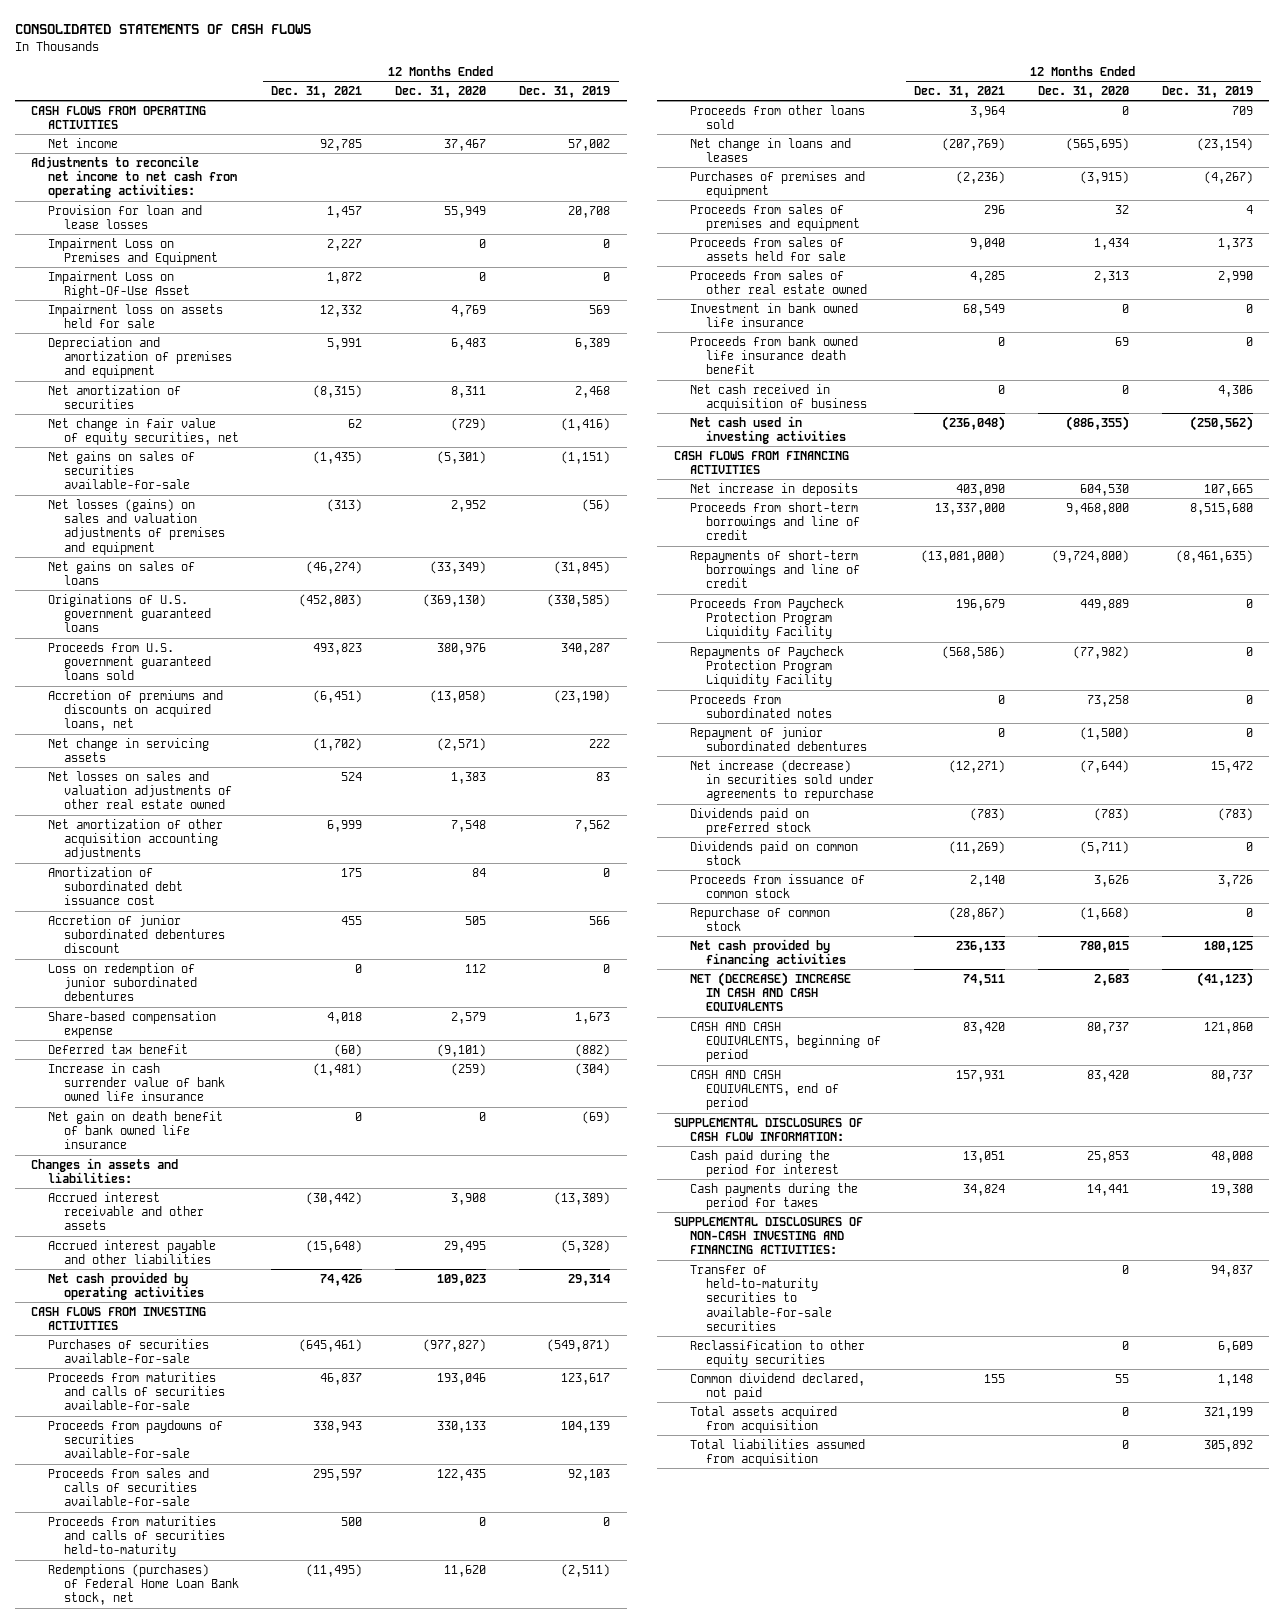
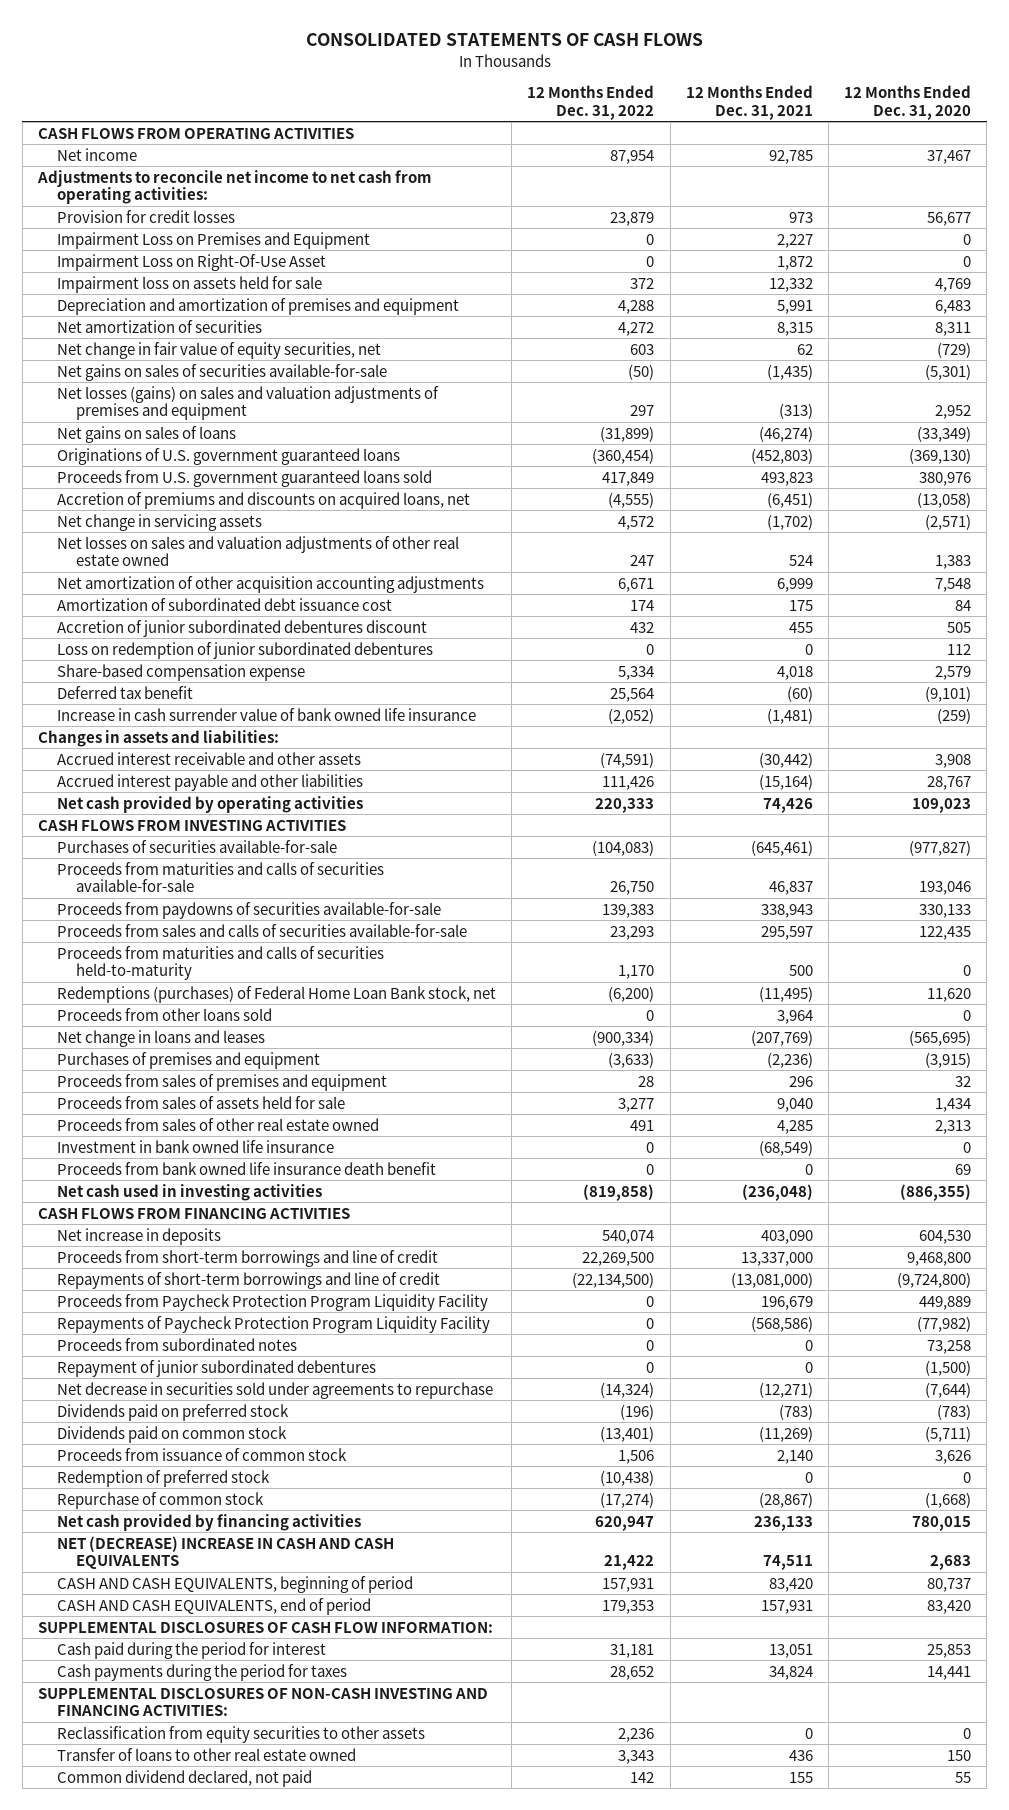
- | 12 Months Ended Dec. 31, 2021 | 12 Months Ended Dec. 31, 2020 | 12 Months Ended Dec. 31, 2019
+ | 12 Months Ended Dec. 31, 2022 | 12 Months Ended Dec. 31, 2021 | 12 Months Ended Dec. 31, 2020
- Provision for loan and lease losses | 1,457 | 55,949 | 20,708
+ Provision for credit losses | 23,879 | 973 | 56,677
- Net amortization of securities | (8,315) | 8,311 | 2,468
+ Net amortization of securities | 4,272 | 8,315 | 8,311
- Net gain on death benefit of bank owned life insurance | 0 | 0 | (69)
- Accrued interest payable and other liabilities | (15,648) | 29,495 | (5,328)
+ Accrued interest payable and other liabilities | 111,426 | (15,164) | 28,767
- Investment in bank owned life insurance | 68,549 | 0 | 0
+ Investment in bank owned life insurance | 0 | (68,549) | 0
- Net cash received in acquisition of business | 0 | 0 | 4,306
- Net increase (decrease) in securities sold under agreements to repurchase | (12,271) | (7,644) | 15,472
+ Net decrease in securities sold under agreements to repurchase | (14,324) | (12,271) | (7,644)
+ Redemption of preferred stock | (10,438) | 0 | 0
- Transfer of held-to-maturity securities to available-for-sale securities | | 0 | 94,837
- Reclassification to other equity securities | | 0 | 6,609
+ Reclassification from equity securities to other assets | 2,236 | 0 | 0
+ Transfer of loans to other real estate owned | 3,343 | 436 | 150
- Total assets acquired from acquisition | | 0 | 321,199
- Total liabilities assumed from acquisition | | 0 | 305,892

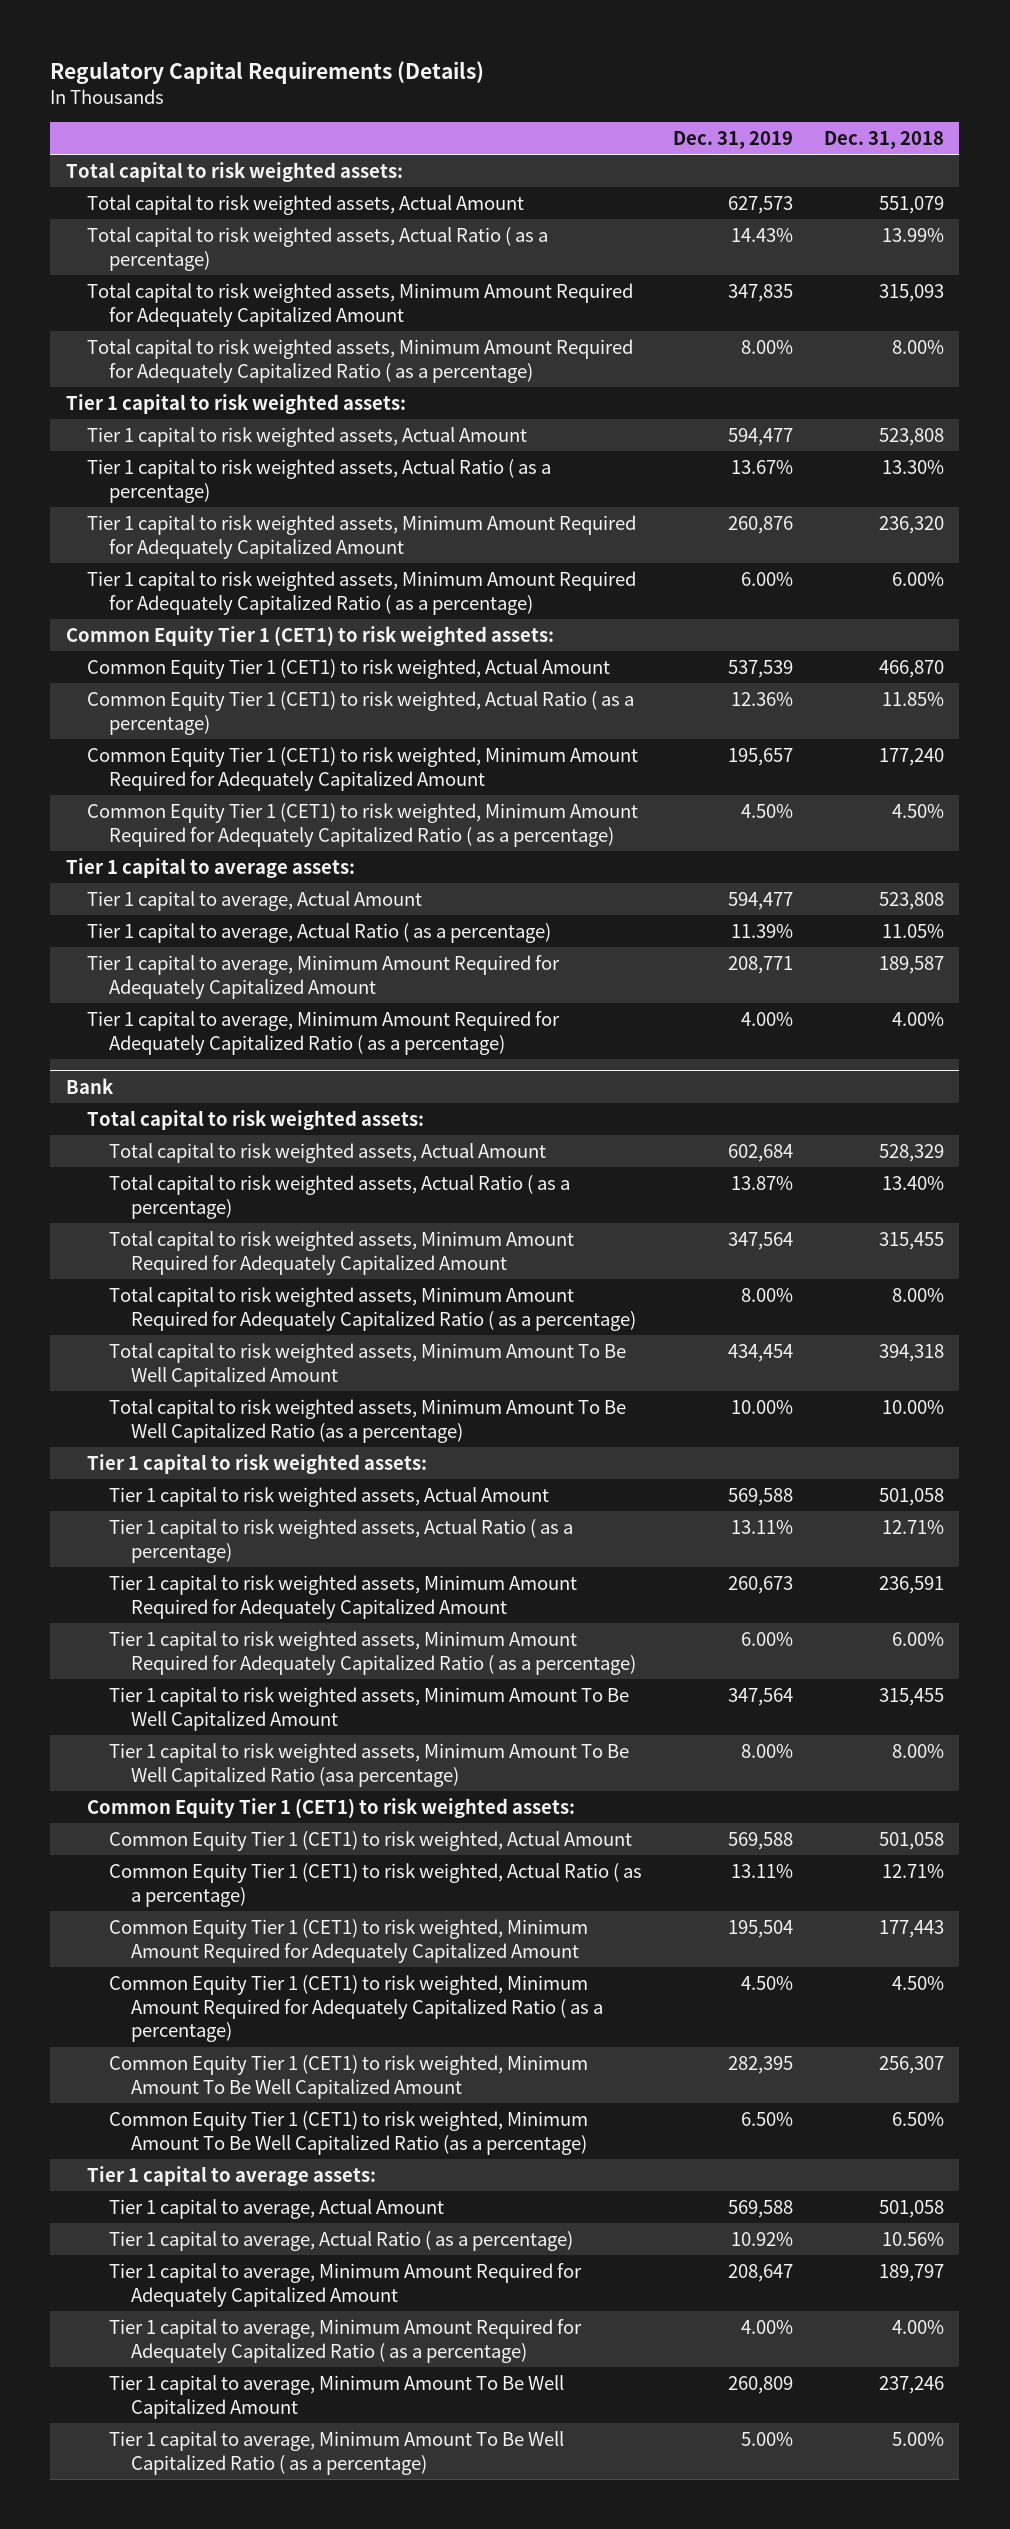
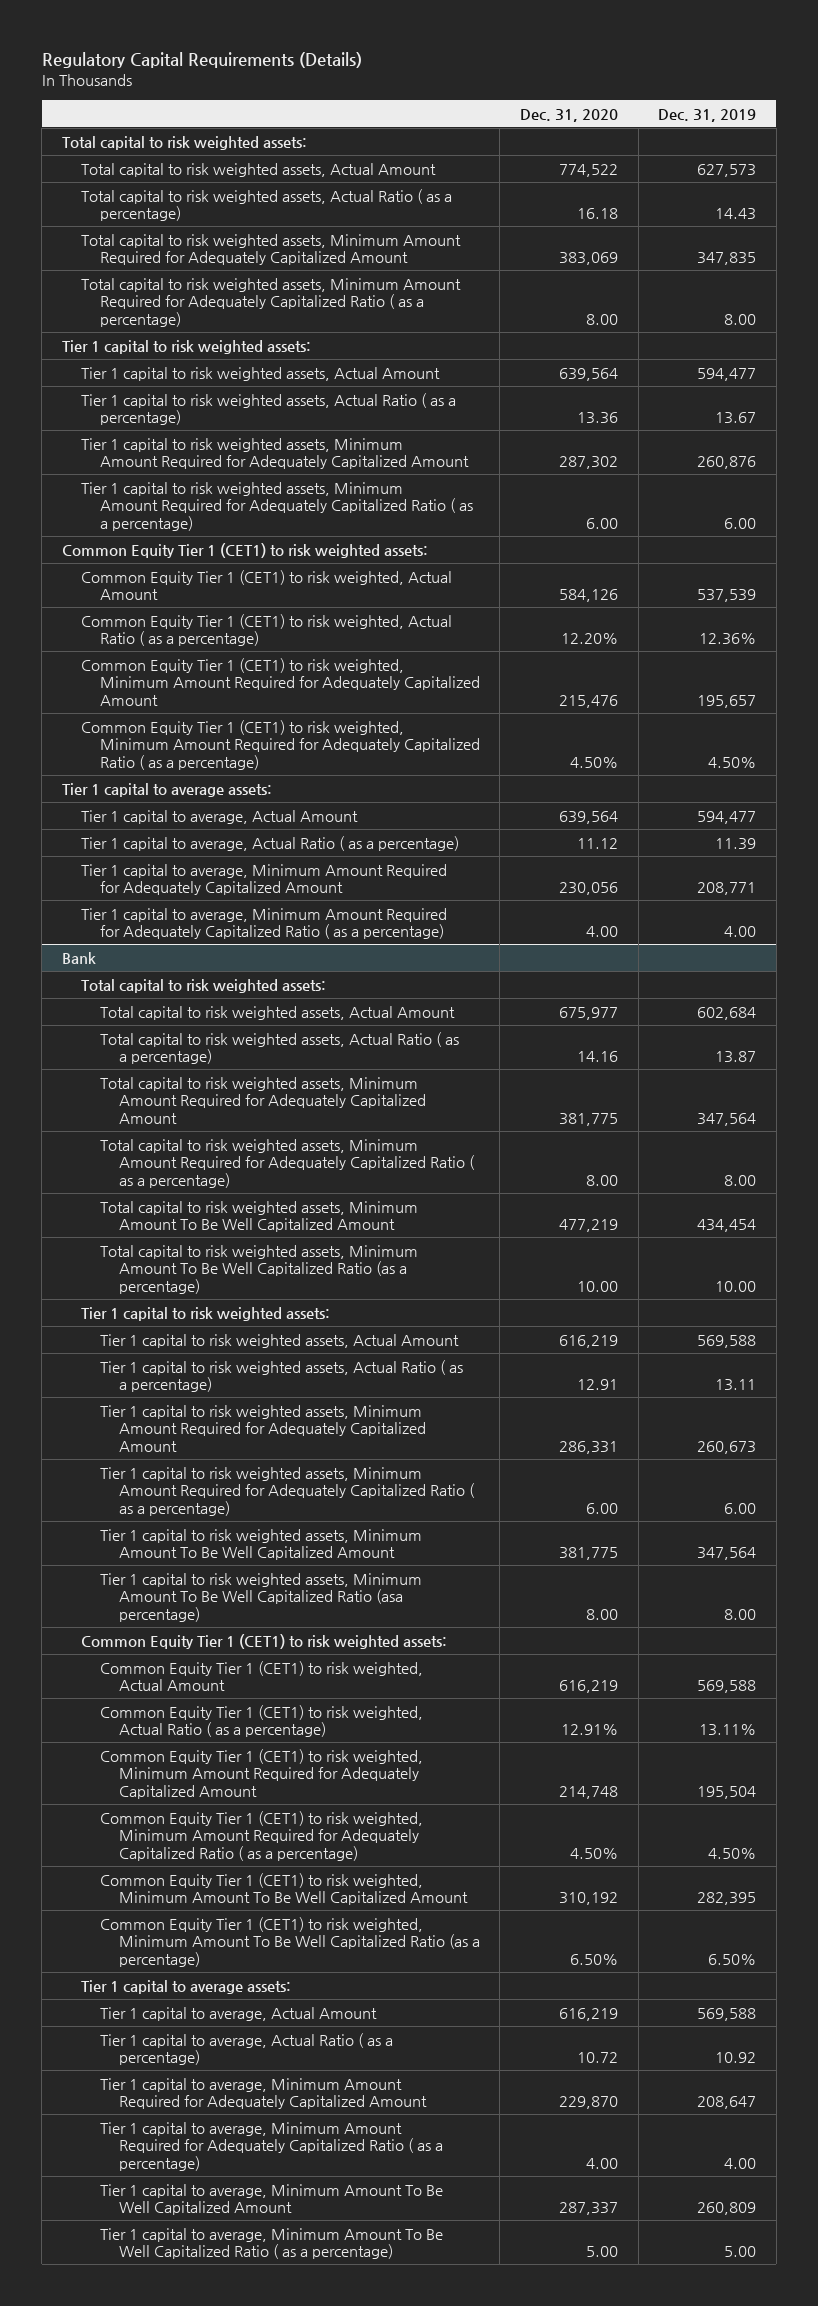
- | Dec. 31, 2019 | Dec. 31, 2018
+ | Dec. 31, 2020 | Dec. 31, 2019
- Total capital to risk weighted assets, Actual Ratio ( as a percentage) | 14.43% | 13.99%
+ Total capital to risk weighted assets, Actual Ratio ( as a percentage) | 16.18 | 14.43
- Total capital to risk weighted assets, Minimum Amount Required for Adequately Capitalized Ratio ( as a percentage) | 8.00% | 8.00%
+ Total capital to risk weighted assets, Minimum Amount Required for Adequately Capitalized Ratio ( as a percentage) | 8.00 | 8.00
- Tier 1 capital to risk weighted assets, Actual Ratio ( as a percentage) | 13.67% | 13.30%
+ Tier 1 capital to risk weighted assets, Actual Ratio ( as a percentage) | 13.36 | 13.67
- Tier 1 capital to risk weighted assets, Minimum Amount Required for Adequately Capitalized Ratio ( as a percentage) | 6.00% | 6.00%
+ Tier 1 capital to risk weighted assets, Minimum Amount Required for Adequately Capitalized Ratio ( as a percentage) | 6.00 | 6.00
- Tier 1 capital to average, Actual Ratio ( as a percentage) | 11.39% | 11.05%
+ Tier 1 capital to average, Actual Ratio ( as a percentage) | 11.12 | 11.39
- Tier 1 capital to average, Minimum Amount Required for Adequately Capitalized Ratio ( as a percentage) | 4.00% | 4.00%
+ Tier 1 capital to average, Minimum Amount Required for Adequately Capitalized Ratio ( as a percentage) | 4.00 | 4.00
@ Bank
- Total capital to risk weighted assets, Actual Ratio ( as a percentage) | 13.87% | 13.40%
+ Total capital to risk weighted assets, Actual Ratio ( as a percentage) | 14.16 | 13.87
- Total capital to risk weighted assets, Minimum Amount Required for Adequately Capitalized Ratio ( as a percentage) | 8.00% | 8.00%
+ Total capital to risk weighted assets, Minimum Amount Required for Adequately Capitalized Ratio ( as a percentage) | 8.00 | 8.00
- Total capital to risk weighted assets, Minimum Amount To Be Well Capitalized Ratio (as a percentage) | 10.00% | 10.00%
+ Total capital to risk weighted assets, Minimum Amount To Be Well Capitalized Ratio (as a percentage) | 10.00 | 10.00
- Tier 1 capital to risk weighted assets, Actual Ratio ( as a percentage) | 13.11% | 12.71%
+ Tier 1 capital to risk weighted assets, Actual Ratio ( as a percentage) | 12.91 | 13.11
- Tier 1 capital to risk weighted assets, Minimum Amount Required for Adequately Capitalized Ratio ( as a percentage) | 6.00% | 6.00%
+ Tier 1 capital to risk weighted assets, Minimum Amount Required for Adequately Capitalized Ratio ( as a percentage) | 6.00 | 6.00
- Tier 1 capital to risk weighted assets, Minimum Amount To Be Well Capitalized Ratio (asa percentage) | 8.00% | 8.00%
+ Tier 1 capital to risk weighted assets, Minimum Amount To Be Well Capitalized Ratio (asa percentage) | 8.00 | 8.00
- Tier 1 capital to average, Actual Ratio ( as a percentage) | 10.92% | 10.56%
+ Tier 1 capital to average, Actual Ratio ( as a percentage) | 10.72 | 10.92
- Tier 1 capital to average, Minimum Amount Required for Adequately Capitalized Ratio ( as a percentage) | 4.00% | 4.00%
+ Tier 1 capital to average, Minimum Amount Required for Adequately Capitalized Ratio ( as a percentage) | 4.00 | 4.00
- Tier 1 capital to average, Minimum Amount To Be Well Capitalized Ratio ( as a percentage) | 5.00% | 5.00%
+ Tier 1 capital to average, Minimum Amount To Be Well Capitalized Ratio ( as a percentage) | 5.00 | 5.00

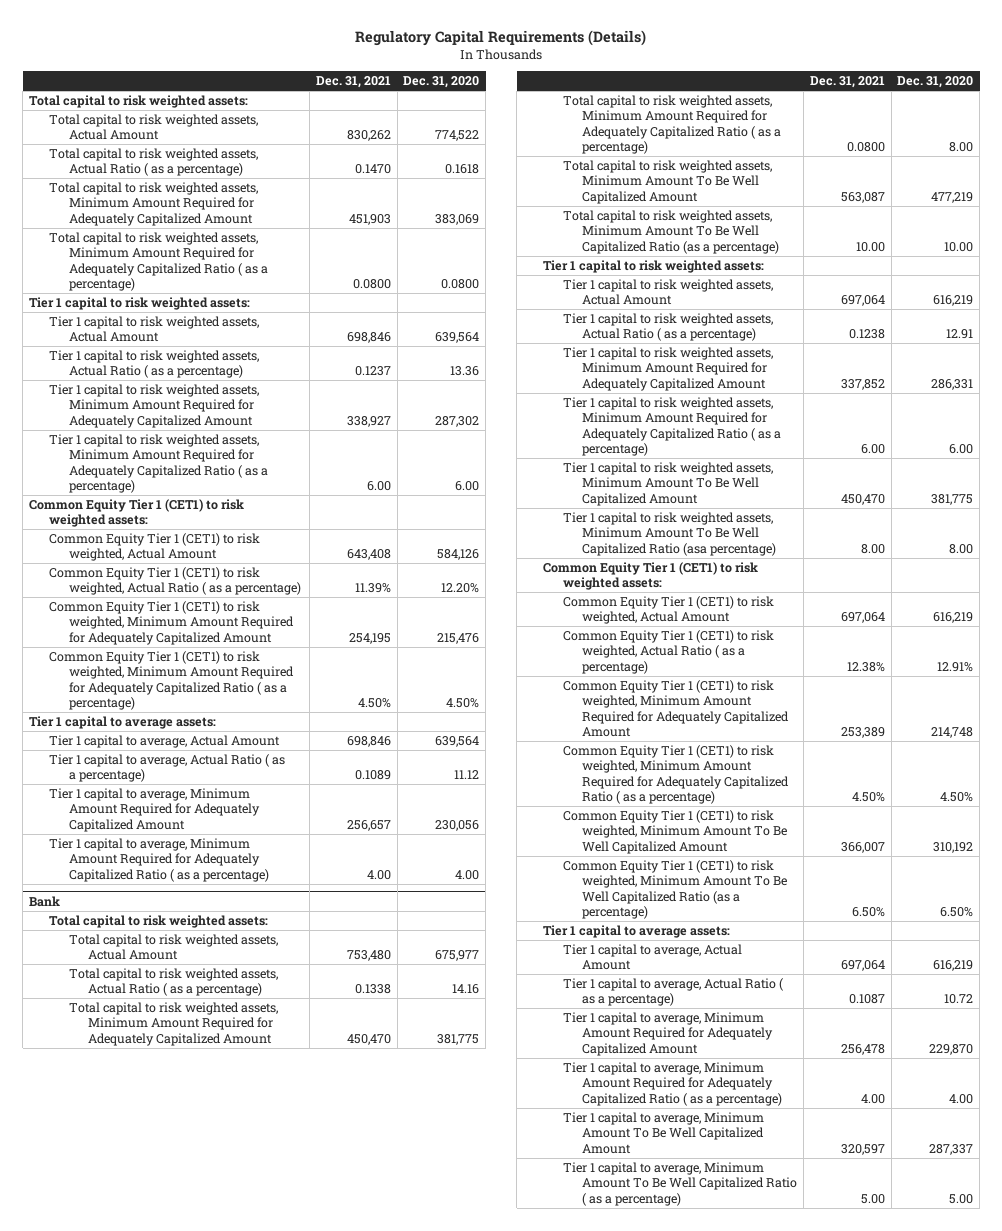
- | Dec. 31, 2020 | Dec. 31, 2019
+ | Dec. 31, 2021 | Dec. 31, 2020
- Total capital to risk weighted assets, Actual Ratio ( as a percentage) | 16.18 | 14.43
+ Total capital to risk weighted assets, Actual Ratio ( as a percentage) | 0.1470 | 0.1618
- Total capital to risk weighted assets, Minimum Amount Required for Adequately Capitalized Ratio ( as a percentage) | 8.00 | 8.00
+ Total capital to risk weighted assets, Minimum Amount Required for Adequately Capitalized Ratio ( as a percentage) | 0.0800 | 0.0800

